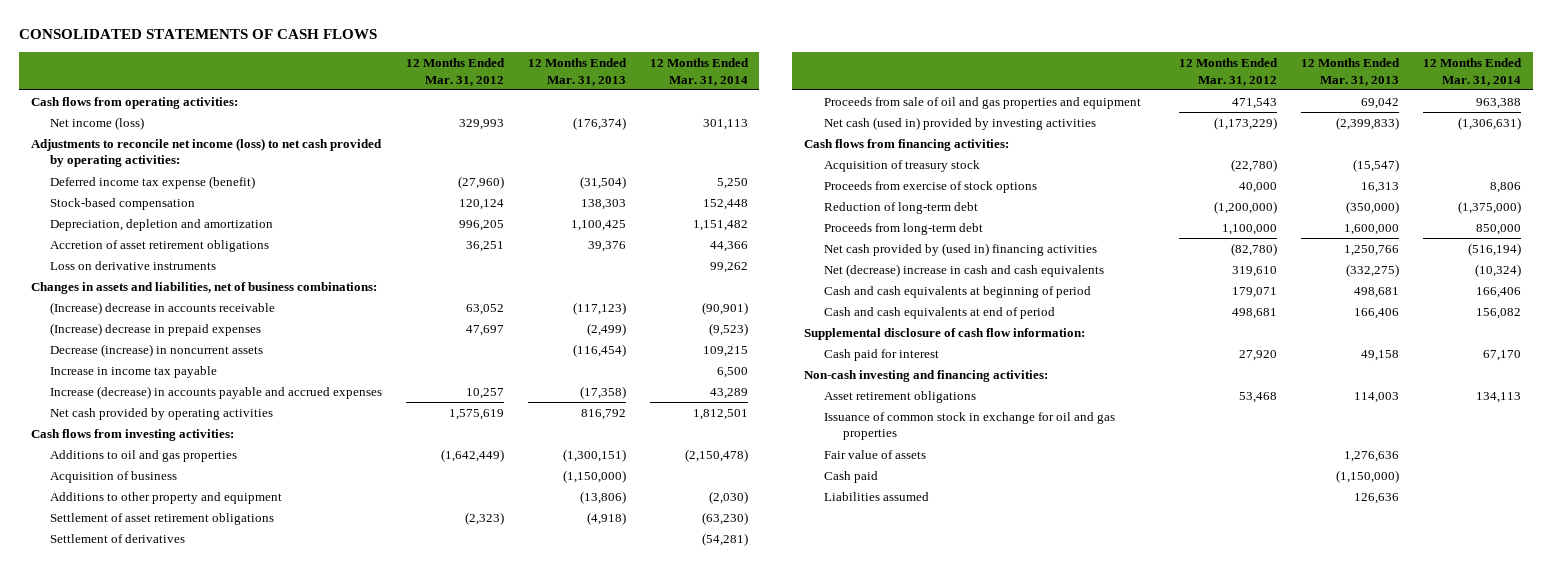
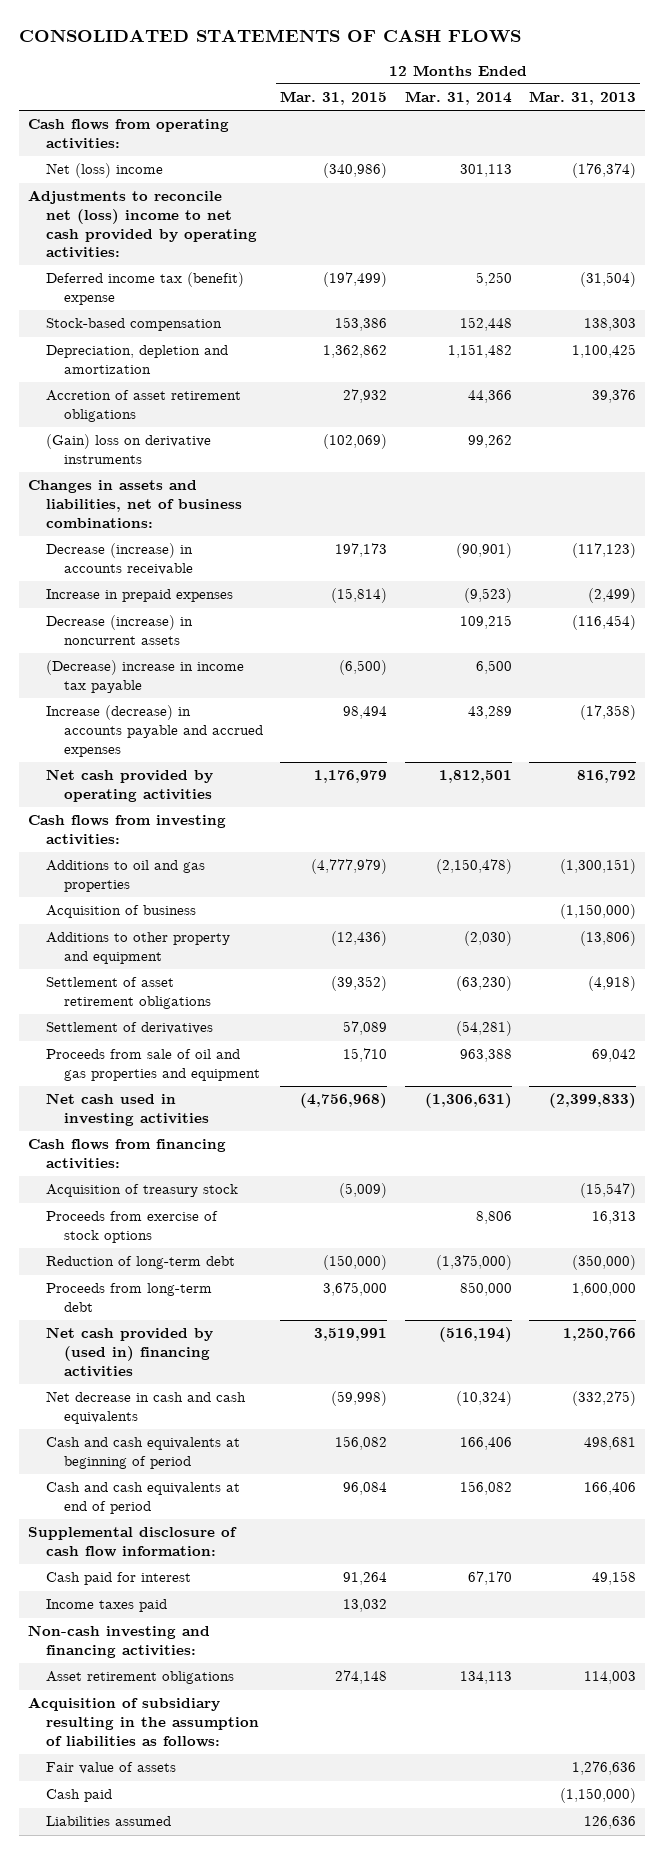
- | 12 Months Ended Mar. 31, 2012 | 12 Months Ended Mar. 31, 2013 | 12 Months Ended Mar. 31, 2014
+ | 12 Months Ended Mar. 31, 2015 | 12 Months Ended Mar. 31, 2014 | 12 Months Ended Mar. 31, 2013
- Net income (loss) | 329,993 | (176,374) | 301,113
- Adjustments to reconcile net income (loss) to net cash provided by operating activities:
- Deferred income tax expense (benefit) | (27,960) | (31,504) | 5,250
+ Net (loss) income | (340,986) | 301,113 | (176,374)
+ Adjustments to reconcile net (loss) income to net cash provided by operating activities:
+ Deferred income tax (benefit) expense | (197,499) | 5,250 | (31,504)
- Loss on derivative instruments | | | 99,262
+ (Gain) loss on derivative instruments | (102,069) | 99,262 |
- (Increase) decrease in accounts receivable | 63,052 | (117,123) | (90,901)
- (Increase) decrease in prepaid expenses | 47,697 | (2,499) | (9,523)
+ Decrease (increase) in accounts receivable | 197,173 | (90,901) | (117,123)
+ Increase in prepaid expenses | (15,814) | (9,523) | (2,499)
- Increase in income tax payable | | | 6,500
+ (Decrease) increase in income tax payable | (6,500) | 6,500 |
- Net cash (used in) provided by investing activities | (1,173,229) | (2,399,833) | (1,306,631)
+ Net cash used in investing activities | (4,756,968) | (1,306,631) | (2,399,833)
- Net (decrease) increase in cash and cash equivalents | 319,610 | (332,275) | (10,324)
+ Net decrease in cash and cash equivalents | (59,998) | (10,324) | (332,275)
+ Income taxes paid | 13,032 | |
- Issuance of common stock in exchange for oil and gas properties
+ Acquisition of subsidiary resulting in the assumption of liabilities as follows:

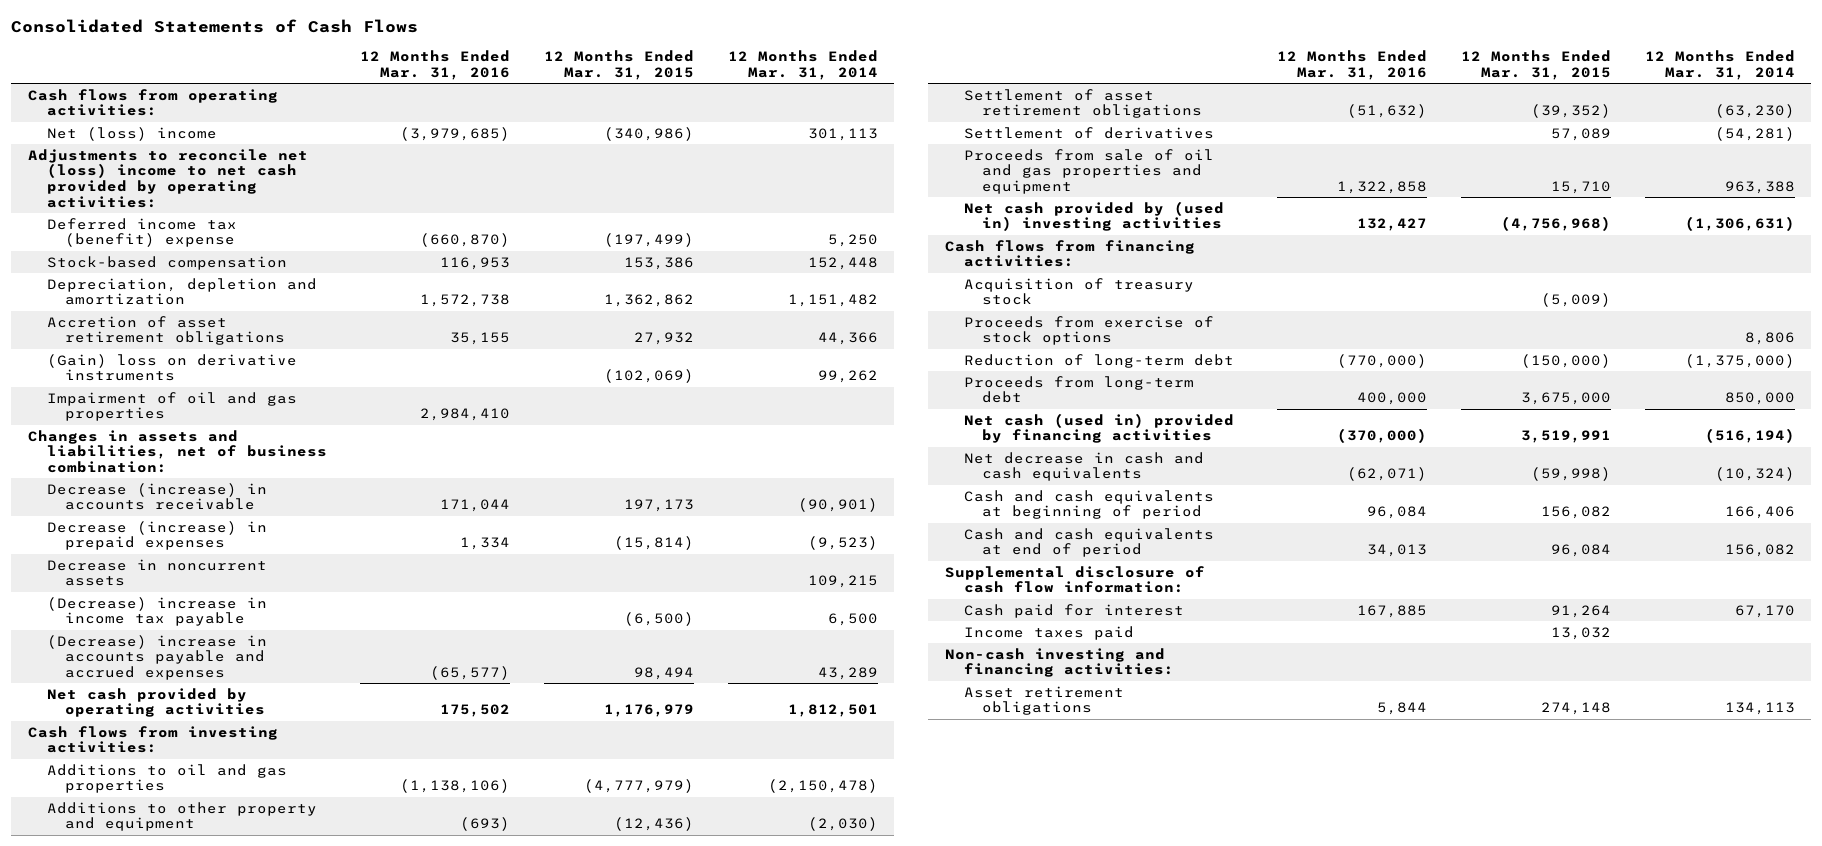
- CONSOLIDATED STATEMENTS OF CASH FLOWS
+ Consolidated Statements of Cash Flows
- | 12 Months Ended Mar. 31, 2015 | 12 Months Ended Mar. 31, 2014 | 12 Months Ended Mar. 31, 2013
+ | 12 Months Ended Mar. 31, 2016 | 12 Months Ended Mar. 31, 2015 | 12 Months Ended Mar. 31, 2014
- Changes in assets and liabilities, net of business combinations:
+ Impairment of oil and gas properties | 2,984,410 | |
+ Changes in assets and liabilities, net of business combination:
- Increase in prepaid expenses | (15,814) | (9,523) | (2,499)
- Decrease (increase) in noncurrent assets | | 109,215 | (116,454)
+ Decrease (increase) in prepaid expenses | 1,334 | (15,814) | (9,523)
+ Decrease in noncurrent assets | | | 109,215
- Increase (decrease) in accounts payable and accrued expenses | 98,494 | 43,289 | (17,358)
+ (Decrease) increase in accounts payable and accrued expenses | (65,577) | 98,494 | 43,289
- Acquisition of business | | | (1,150,000)
- Net cash used in investing activities | (4,756,968) | (1,306,631) | (2,399,833)
+ Net cash provided by (used in) investing activities | 132,427 | (4,756,968) | (1,306,631)
- Net cash provided by (used in) financing activities | 3,519,991 | (516,194) | 1,250,766
+ Net cash (used in) provided by financing activities | (370,000) | 3,519,991 | (516,194)
- Acquisition of subsidiary resulting in the assumption of liabilities as follows:
- Fair value of assets | | | 1,276,636
- Cash paid | | | (1,150,000)
- Liabilities assumed | | | 126,636

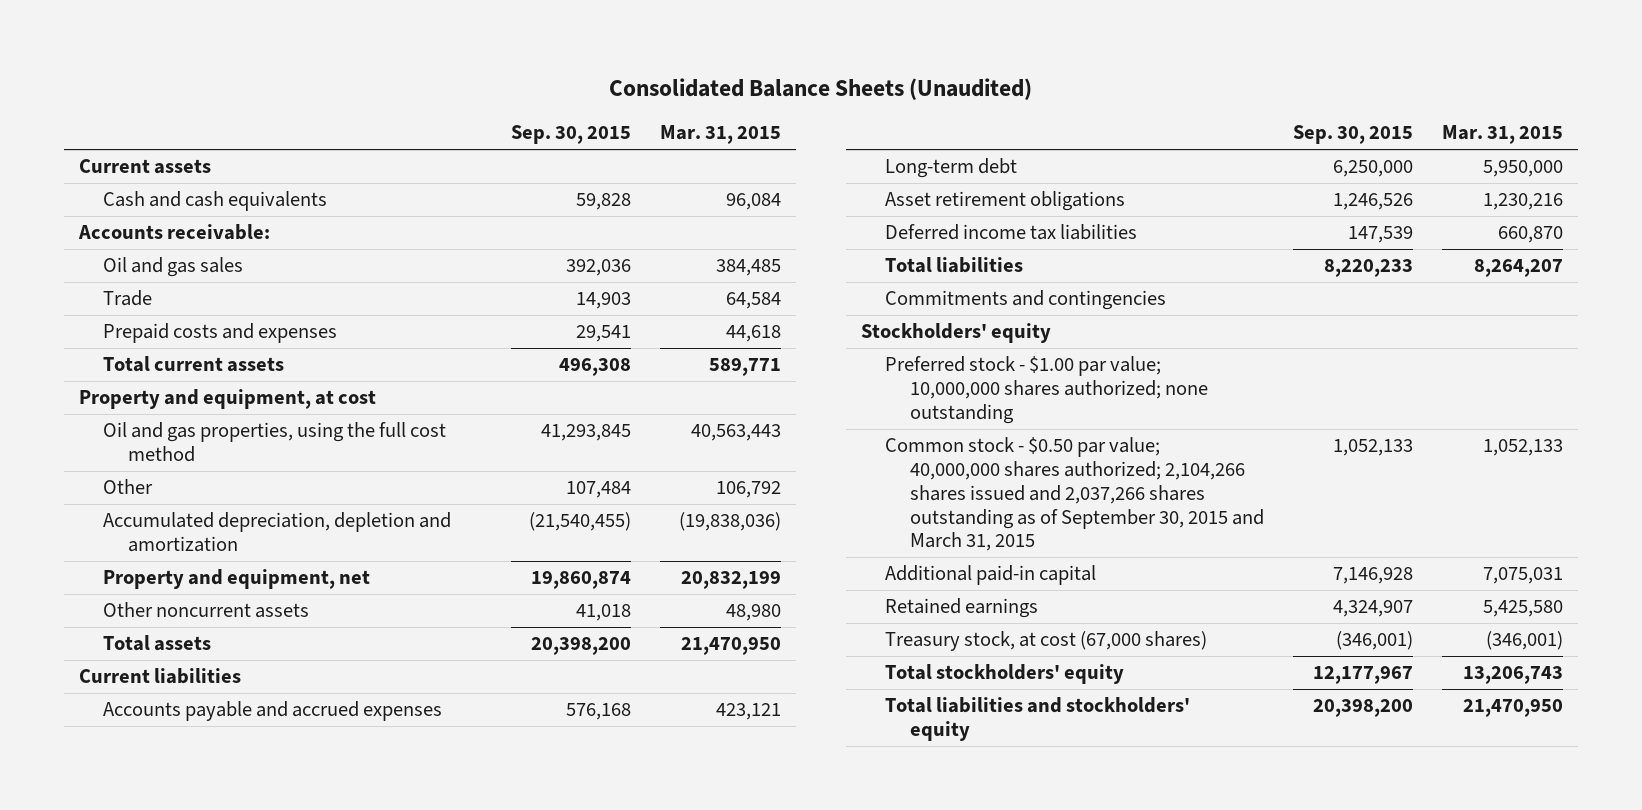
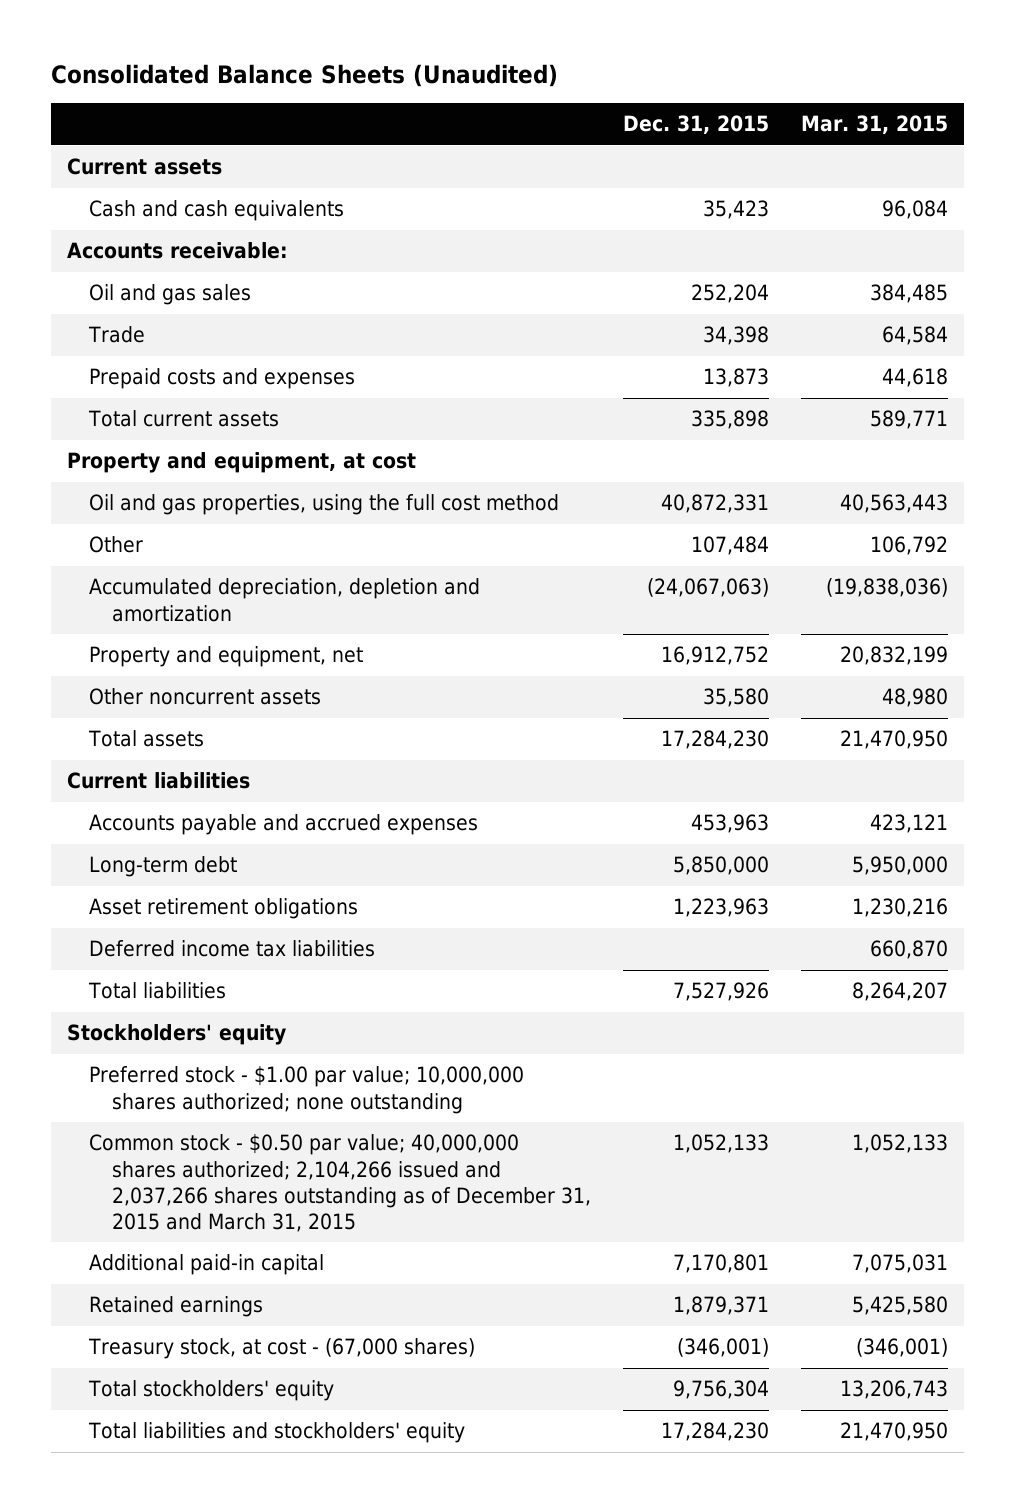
- | Sep. 30, 2015 | Mar. 31, 2015
+ | Dec. 31, 2015 | Mar. 31, 2015
- Commitments and contingencies
- Common stock - $0.50 par value; 40,000,000 shares authorized; 2,104,266 shares issued and 2,037,266 shares outstanding as of September 30, 2015 and March 31, 2015 | 1,052,133 | 1,052,133
+ Common stock - $0.50 par value; 40,000,000 shares authorized; 2,104,266 issued and 2,037,266 shares outstanding as of December 31, 2015 and March 31, 2015 | 1,052,133 | 1,052,133
- Treasury stock, at cost (67,000 shares) | (346,001) | (346,001)
+ Treasury stock, at cost - (67,000 shares) | (346,001) | (346,001)

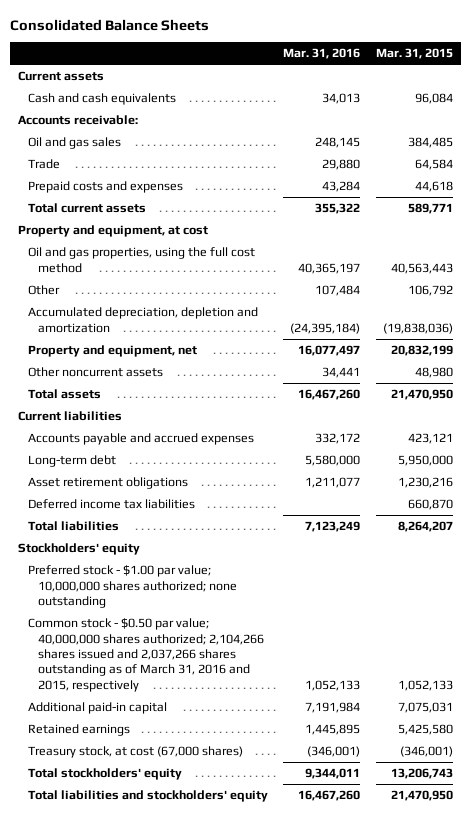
- Consolidated Balance Sheets (Unaudited)
+ Consolidated Balance Sheets
- | Dec. 31, 2015 | Mar. 31, 2015
+ | Mar. 31, 2016 | Mar. 31, 2015
- Common stock - $0.50 par value; 40,000,000 shares authorized; 2,104,266 issued and 2,037,266 shares outstanding as of December 31, 2015 and March 31, 2015 | 1,052,133 | 1,052,133
+ Common stock - $0.50 par value; 40,000,000 shares authorized; 2,104,266 shares issued and 2,037,266 shares outstanding as of March 31, 2016 and 2015, respectively | 1,052,133 | 1,052,133
- Treasury stock, at cost - (67,000 shares) | (346,001) | (346,001)
+ Treasury stock, at cost (67,000 shares) | (346,001) | (346,001)

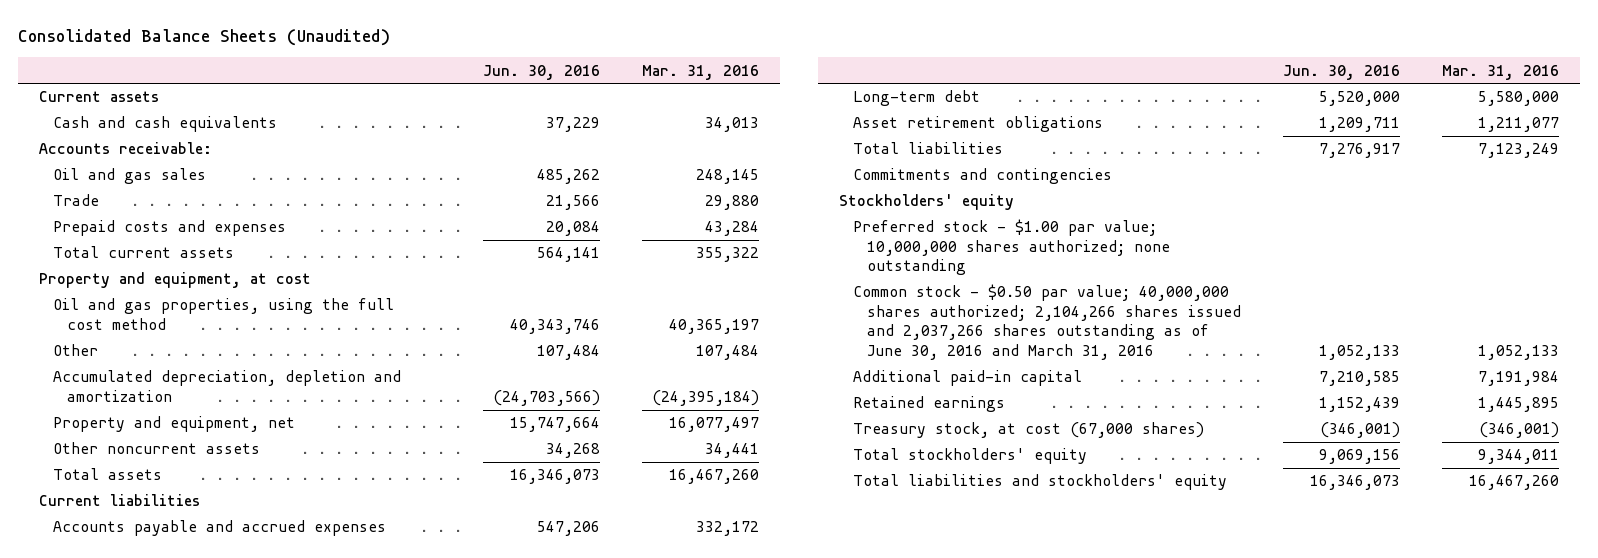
- Consolidated Balance Sheets
+ Consolidated Balance Sheets (Unaudited)
- | Mar. 31, 2016 | Mar. 31, 2015
+ | Jun. 30, 2016 | Mar. 31, 2016
- Deferred income tax liabilities | | 660,870
+ Commitments and contingencies
- Common stock - $0.50 par value; 40,000,000 shares authorized; 2,104,266 shares issued and 2,037,266 shares outstanding as of March 31, 2016 and 2015, respectively | 1,052,133 | 1,052,133
+ Common stock - $0.50 par value; 40,000,000 shares authorized; 2,104,266 shares issued and 2,037,266 shares outstanding as of June 30, 2016 and March 31, 2016 | 1,052,133 | 1,052,133

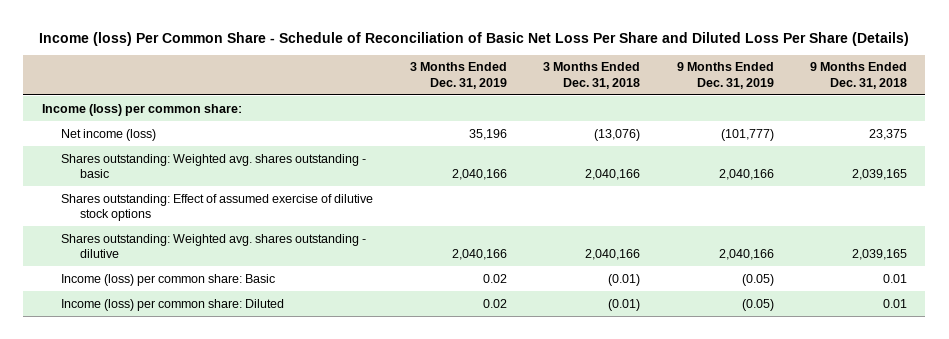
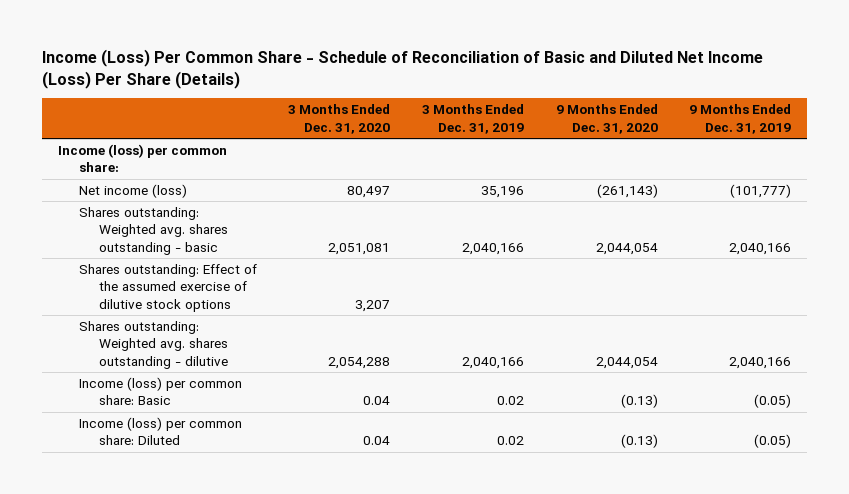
- Income (loss) Per Common Share - Schedule of Reconciliation of Basic Net Loss Per Share and Diluted Loss Per Share (Details)
+ Income (Loss) Per Common Share - Schedule of Reconciliation of Basic and Diluted Net Income (Loss) Per Share (Details)
- | 3 Months Ended Dec. 31, 2019 | 3 Months Ended Dec. 31, 2018 | 9 Months Ended Dec. 31, 2019 | 9 Months Ended Dec. 31, 2018
+ | 3 Months Ended Dec. 31, 2020 | 3 Months Ended Dec. 31, 2019 | 9 Months Ended Dec. 31, 2020 | 9 Months Ended Dec. 31, 2019
- Shares outstanding: Effect of assumed exercise of dilutive stock options
+ Shares outstanding: Effect of the assumed exercise of dilutive stock options | 3,207 | | |

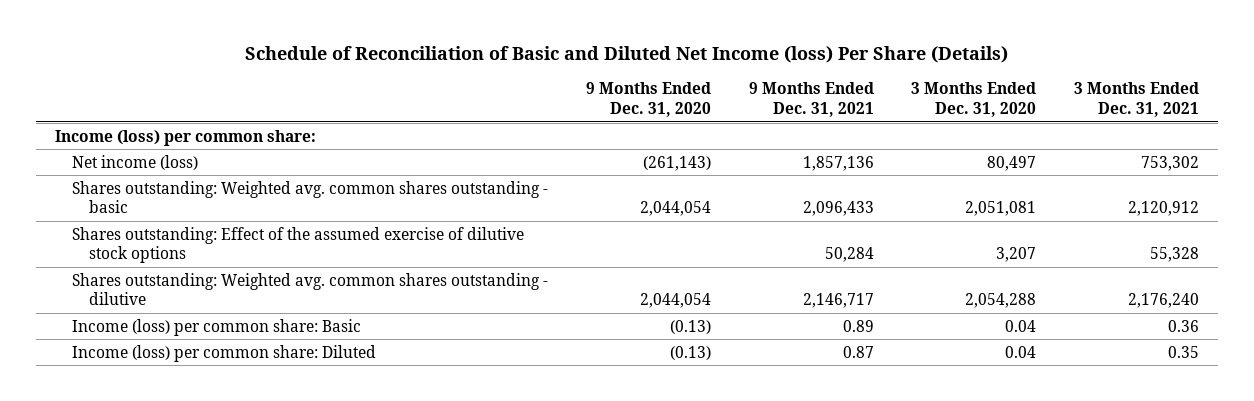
- Income (Loss) Per Common Share - Schedule of Reconciliation of Basic and Diluted Net Income (Loss) Per Share (Details)
+ Schedule of Reconciliation of Basic and Diluted Net Income (loss) Per Share (Details)
- | 3 Months Ended Dec. 31, 2020 | 3 Months Ended Dec. 31, 2019 | 9 Months Ended Dec. 31, 2020 | 9 Months Ended Dec. 31, 2019
+ | 9 Months Ended Dec. 31, 2020 | 9 Months Ended Dec. 31, 2021 | 3 Months Ended Dec. 31, 2020 | 3 Months Ended Dec. 31, 2021
- Shares outstanding: Weighted avg. shares outstanding - basic | 2,051,081 | 2,040,166 | 2,044,054 | 2,040,166
+ Shares outstanding: Weighted avg. common shares outstanding - basic | 2,044,054 | 2,096,433 | 2,051,081 | 2,120,912
- Shares outstanding: Weighted avg. shares outstanding - dilutive | 2,054,288 | 2,040,166 | 2,044,054 | 2,040,166
+ Shares outstanding: Weighted avg. common shares outstanding - dilutive | 2,044,054 | 2,146,717 | 2,054,288 | 2,176,240

